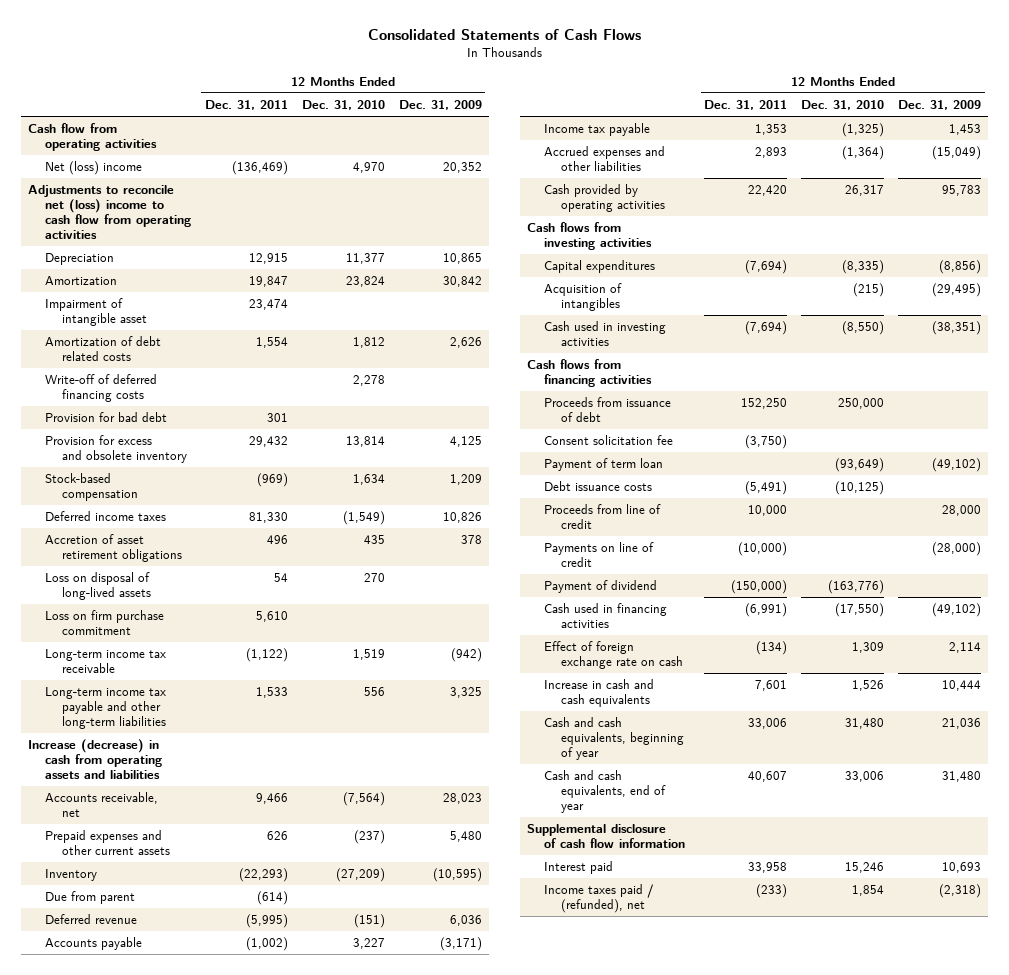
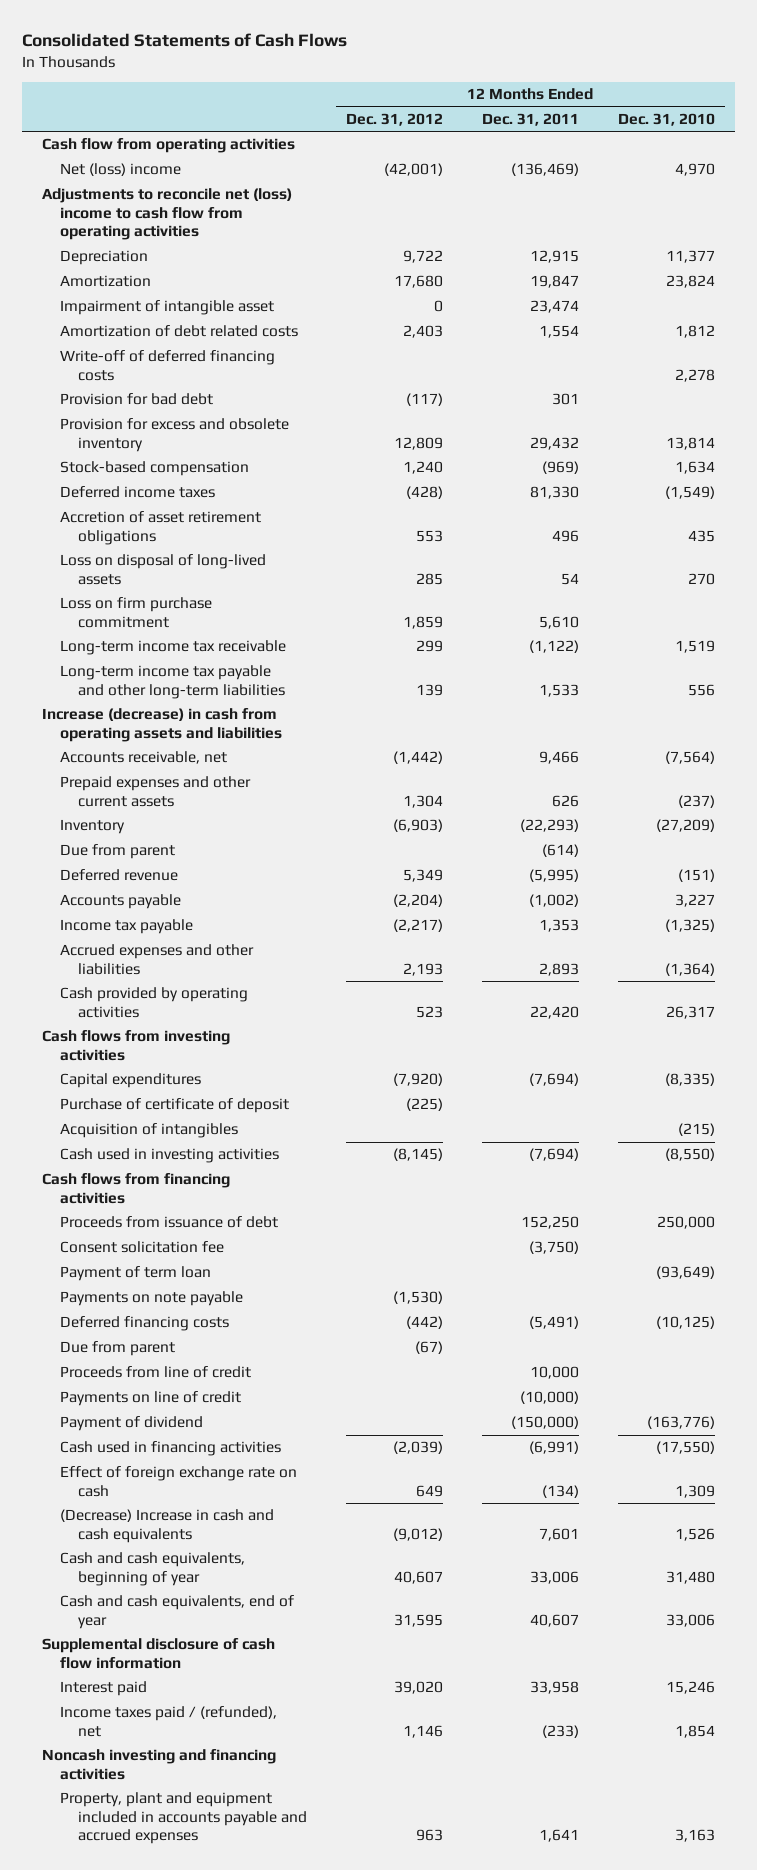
- | 12 Months Ended Dec. 31, 2011 | 12 Months Ended Dec. 31, 2010 | 12 Months Ended Dec. 31, 2009
+ | 12 Months Ended Dec. 31, 2012 | 12 Months Ended Dec. 31, 2011 | 12 Months Ended Dec. 31, 2010
+ Purchase of certificate of deposit | (225) | |
- Debt issuance costs | (5,491) | (10,125) |
+ Payments on note payable | (1,530) | |
+ Deferred financing costs | (442) | (5,491) | (10,125)
+ Due from parent | (67) | |
- Increase in cash and cash equivalents | 7,601 | 1,526 | 10,444
+ (Decrease) Increase in cash and cash equivalents | (9,012) | 7,601 | 1,526
+ Noncash investing and financing activities
+ Property, plant and equipment included in accounts payable and accrued expenses | 963 | 1,641 | 3,163

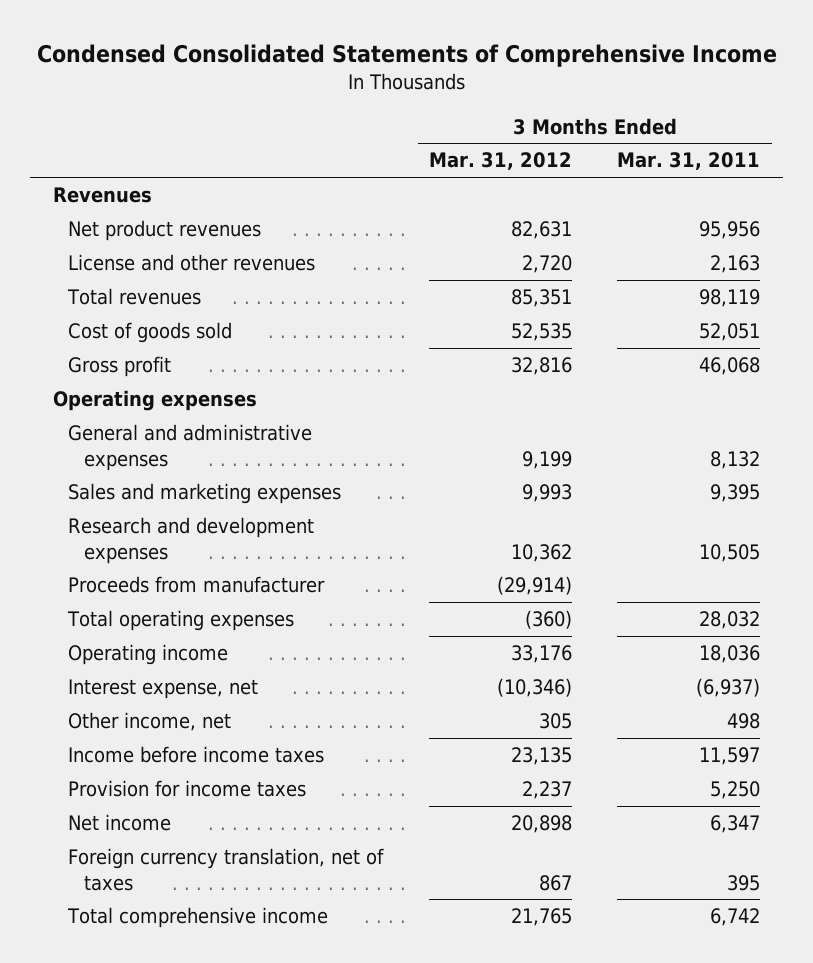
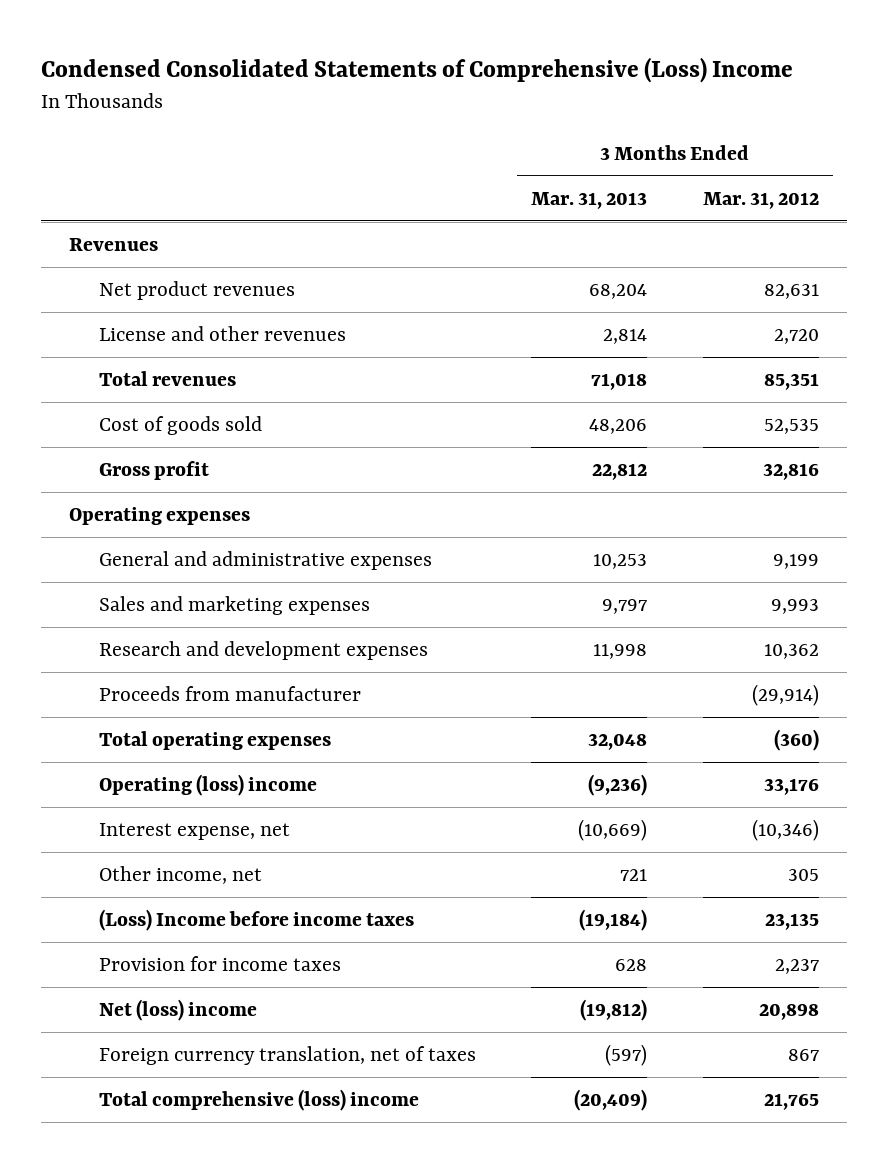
- Condensed Consolidated Statements of Comprehensive Income
+ Condensed Consolidated Statements of Comprehensive (Loss) Income
- | 3 Months Ended Mar. 31, 2012 | 3 Months Ended Mar. 31, 2011
+ | 3 Months Ended Mar. 31, 2013 | 3 Months Ended Mar. 31, 2012
- Operating income | 33,176 | 18,036
+ Operating (loss) income | (9,236) | 33,176
- Income before income taxes | 23,135 | 11,597
+ (Loss) Income before income taxes | (19,184) | 23,135
- Net income | 20,898 | 6,347
+ Net (loss) income | (19,812) | 20,898
- Total comprehensive income | 21,765 | 6,742
+ Total comprehensive (loss) income | (20,409) | 21,765

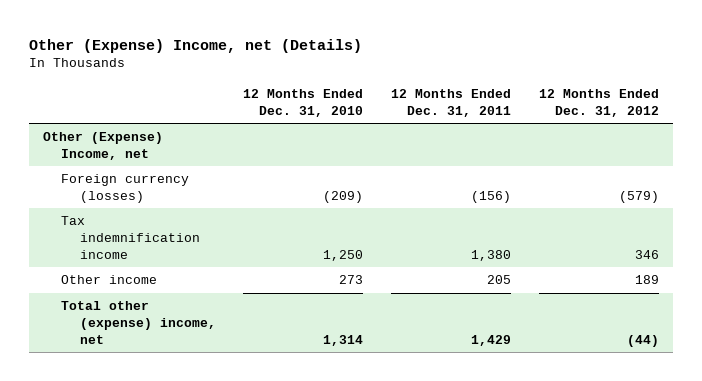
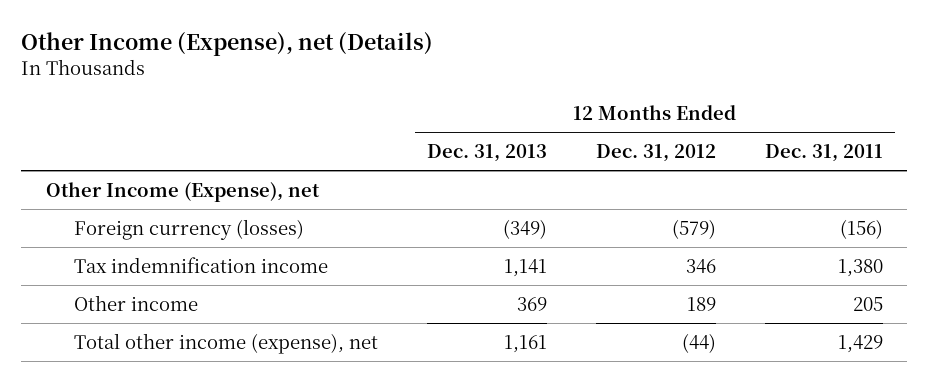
- Other (Expense) Income, net (Details)
+ Other Income (Expense), net (Details)
- | 12 Months Ended Dec. 31, 2010 | 12 Months Ended Dec. 31, 2011 | 12 Months Ended Dec. 31, 2012
+ | 12 Months Ended Dec. 31, 2013 | 12 Months Ended Dec. 31, 2012 | 12 Months Ended Dec. 31, 2011
- Other (Expense) Income, net
+ Other Income (Expense), net
- Total other (expense) income, net | 1,314 | 1,429 | (44)
+ Total other income (expense), net | 1,161 | (44) | 1,429

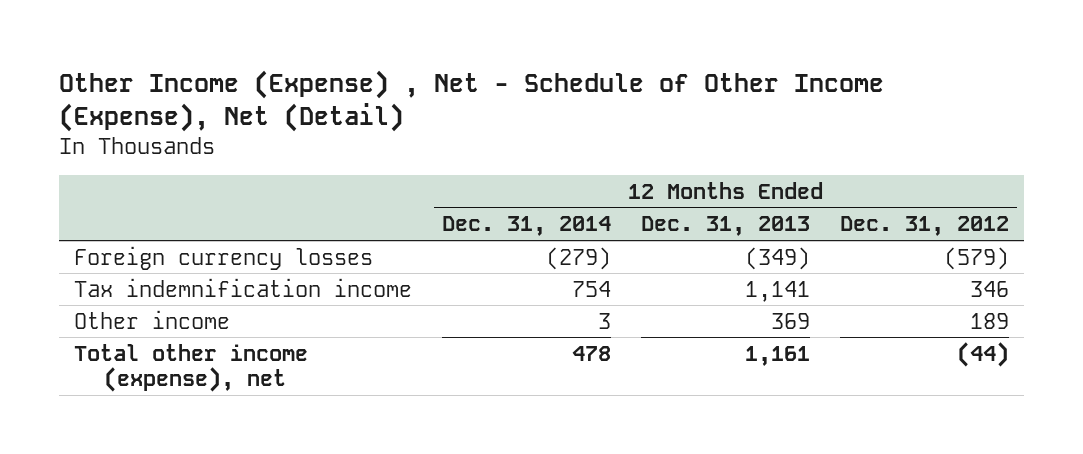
- Other Income (Expense), net (Details)
+ Other Income (Expense) , Net - Schedule of Other Income (Expense), Net (Detail)
- | 12 Months Ended Dec. 31, 2013 | 12 Months Ended Dec. 31, 2012 | 12 Months Ended Dec. 31, 2011
+ | 12 Months Ended Dec. 31, 2014 | 12 Months Ended Dec. 31, 2013 | 12 Months Ended Dec. 31, 2012
- Other Income (Expense), net
- Foreign currency (losses) | (349) | (579) | (156)
+ Foreign currency losses | (279) | (349) | (579)

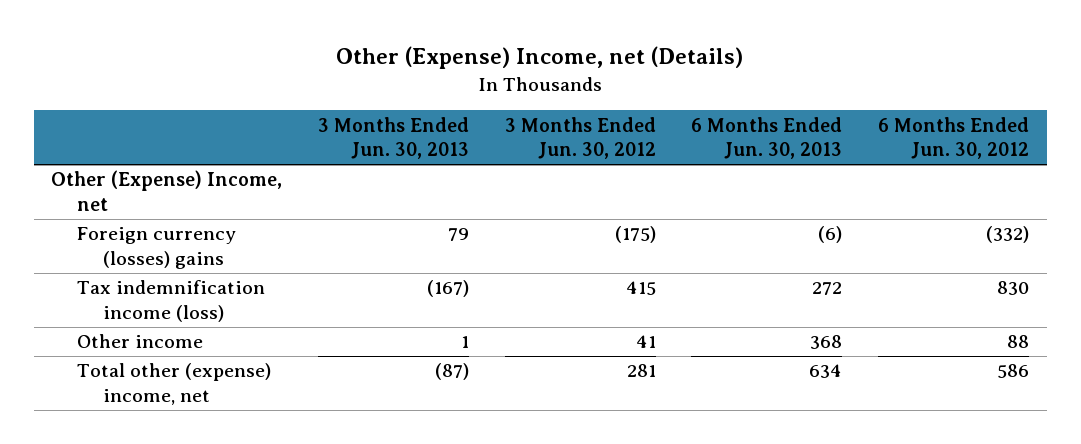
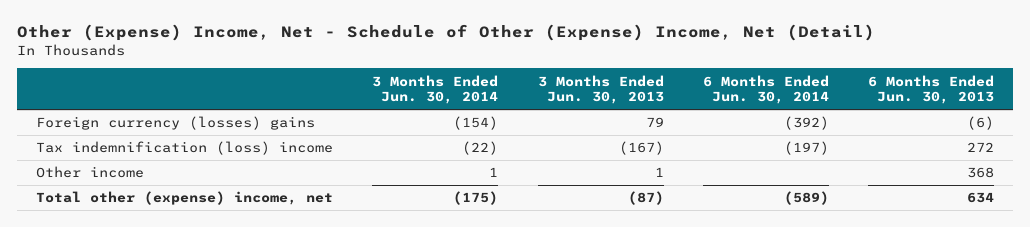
- Other (Expense) Income, net (Details)
+ Other (Expense) Income, Net - Schedule of Other (Expense) Income, Net (Detail)
- | 3 Months Ended Jun. 30, 2013 | 3 Months Ended Jun. 30, 2012 | 6 Months Ended Jun. 30, 2013 | 6 Months Ended Jun. 30, 2012
+ | 3 Months Ended Jun. 30, 2014 | 3 Months Ended Jun. 30, 2013 | 6 Months Ended Jun. 30, 2014 | 6 Months Ended Jun. 30, 2013
- Other (Expense) Income, net
- Tax indemnification income (loss) | (167) | 415 | 272 | 830
+ Tax indemnification (loss) income | (22) | (167) | (197) | 272

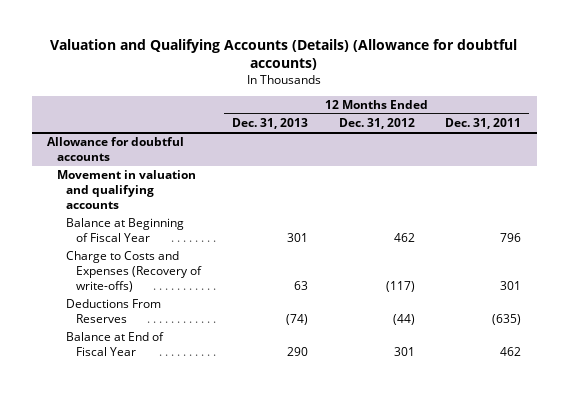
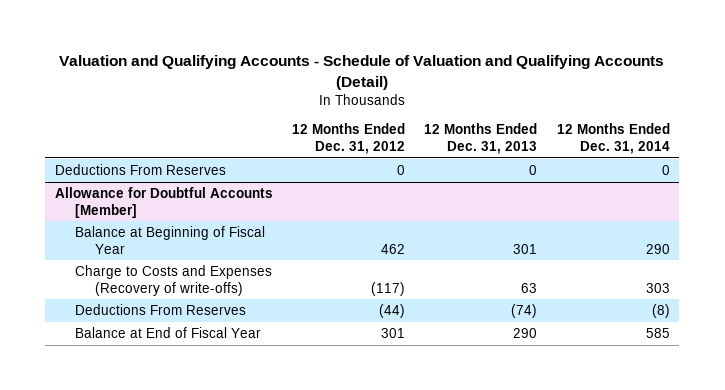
- Valuation and Qualifying Accounts (Details) (Allowance for doubtful accounts)
+ Valuation and Qualifying Accounts - Schedule of Valuation and Qualifying Accounts (Detail)
- | 12 Months Ended Dec. 31, 2013 | 12 Months Ended Dec. 31, 2012 | 12 Months Ended Dec. 31, 2011
+ | 12 Months Ended Dec. 31, 2012 | 12 Months Ended Dec. 31, 2013 | 12 Months Ended Dec. 31, 2014
- Allowance for doubtful accounts
- Movement in valuation and qualifying accounts
+ Deductions From Reserves | 0 | 0 | 0
+ Allowance for Doubtful Accounts [Member]

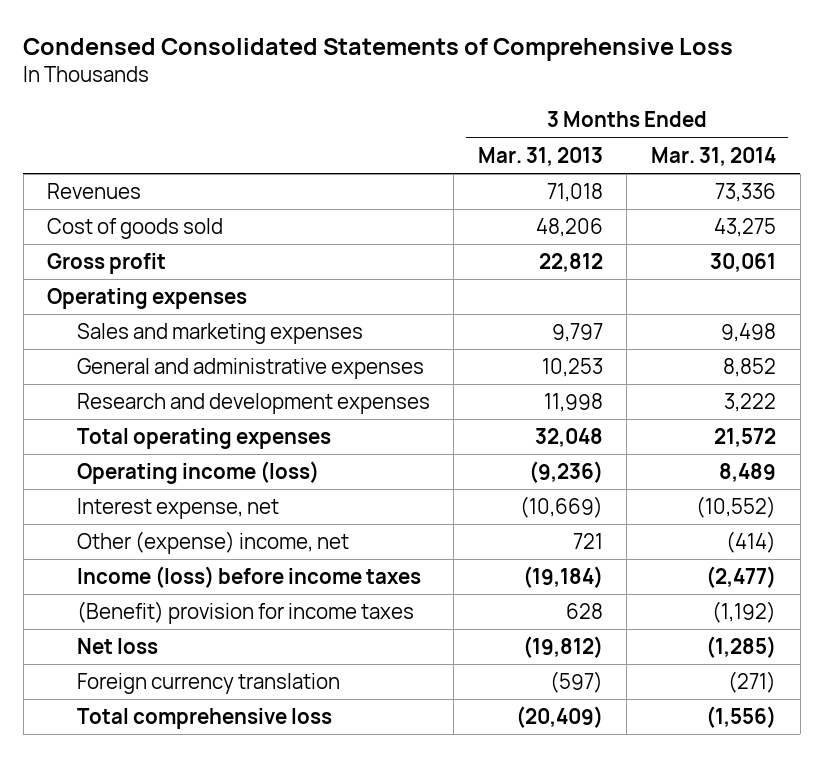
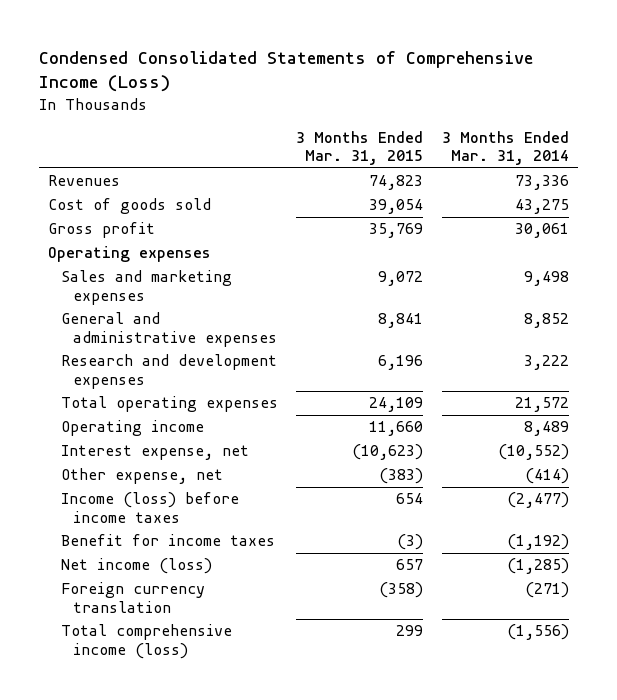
- Condensed Consolidated Statements of Comprehensive Loss
+ Condensed Consolidated Statements of Comprehensive Income (Loss)
- | 3 Months Ended Mar. 31, 2013 | 3 Months Ended Mar. 31, 2014
+ | 3 Months Ended Mar. 31, 2015 | 3 Months Ended Mar. 31, 2014
- Operating income (loss) | (9,236) | 8,489
+ Operating income | 11,660 | 8,489
- Other (expense) income, net | 721 | (414)
+ Other expense, net | (383) | (414)
- (Benefit) provision for income taxes | 628 | (1,192)
- Net loss | (19,812) | (1,285)
+ Benefit for income taxes | (3) | (1,192)
+ Net income (loss) | 657 | (1,285)
- Total comprehensive loss | (20,409) | (1,556)
+ Total comprehensive income (loss) | 299 | (1,556)

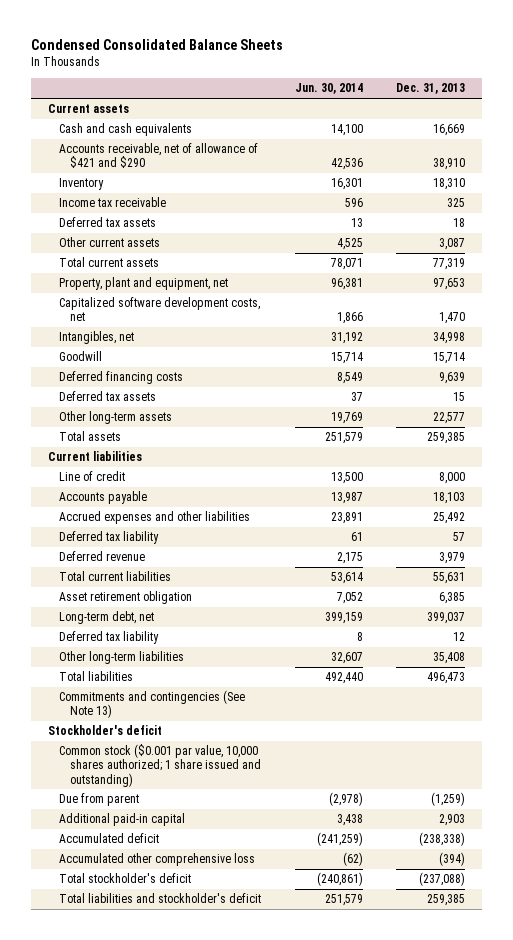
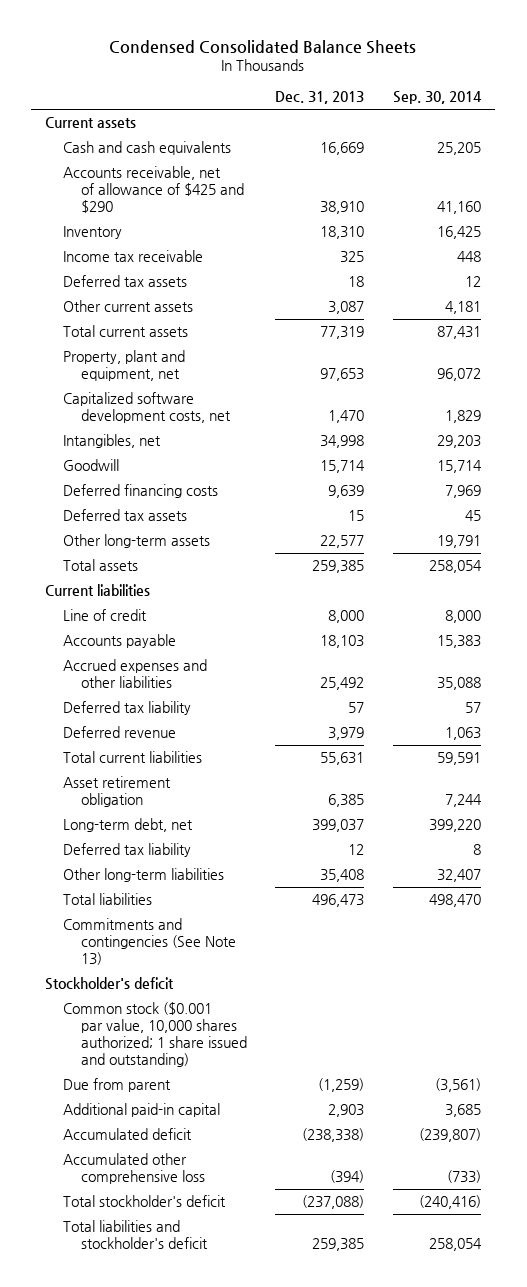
- | Jun. 30, 2014 | Dec. 31, 2013
+ | Dec. 31, 2013 | Sep. 30, 2014
- Accounts receivable, net of allowance of $421 and $290 | 42,536 | 38,910
+ Accounts receivable, net of allowance of $425 and $290 | 38,910 | 41,160

